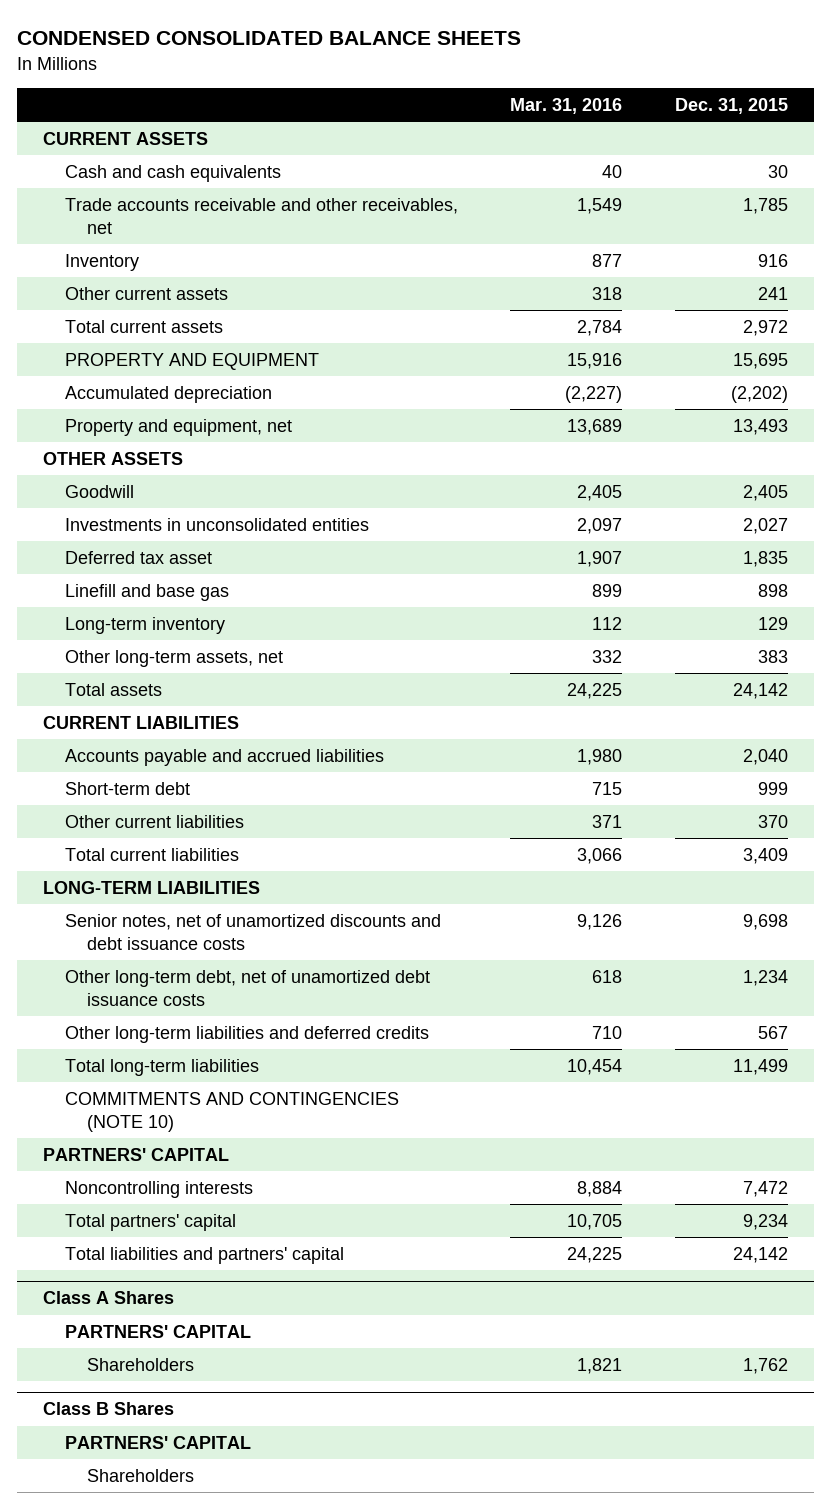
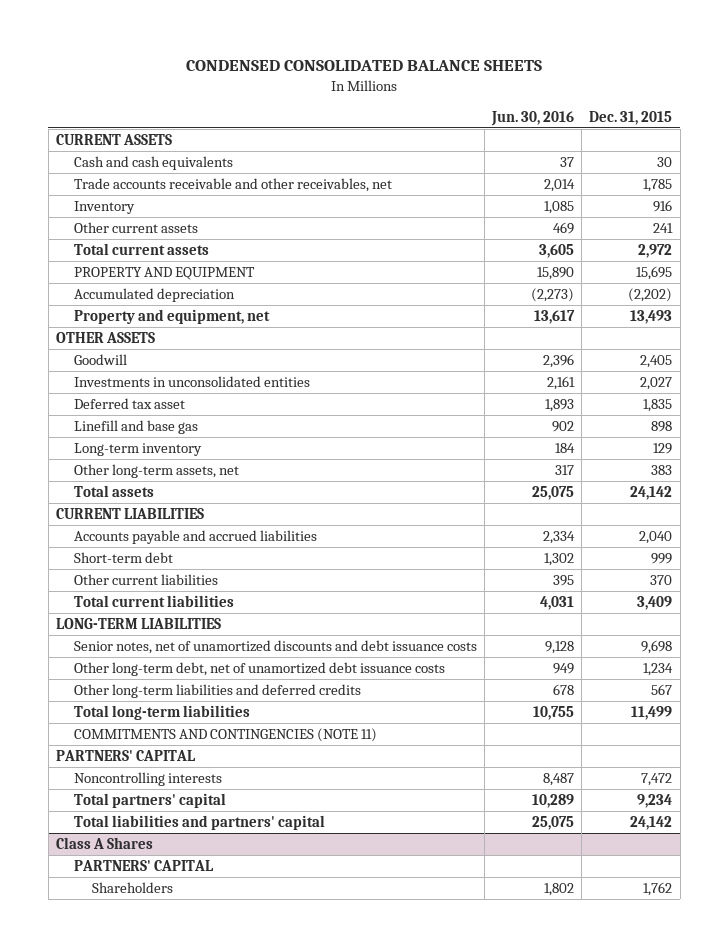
- | Mar. 31, 2016 | Dec. 31, 2015
+ | Jun. 30, 2016 | Dec. 31, 2015
- COMMITMENTS AND CONTINGENCIES (NOTE 10)
+ COMMITMENTS AND CONTINGENCIES (NOTE 11)
- Class B Shares
- PARTNERS' CAPITAL
- Shareholders

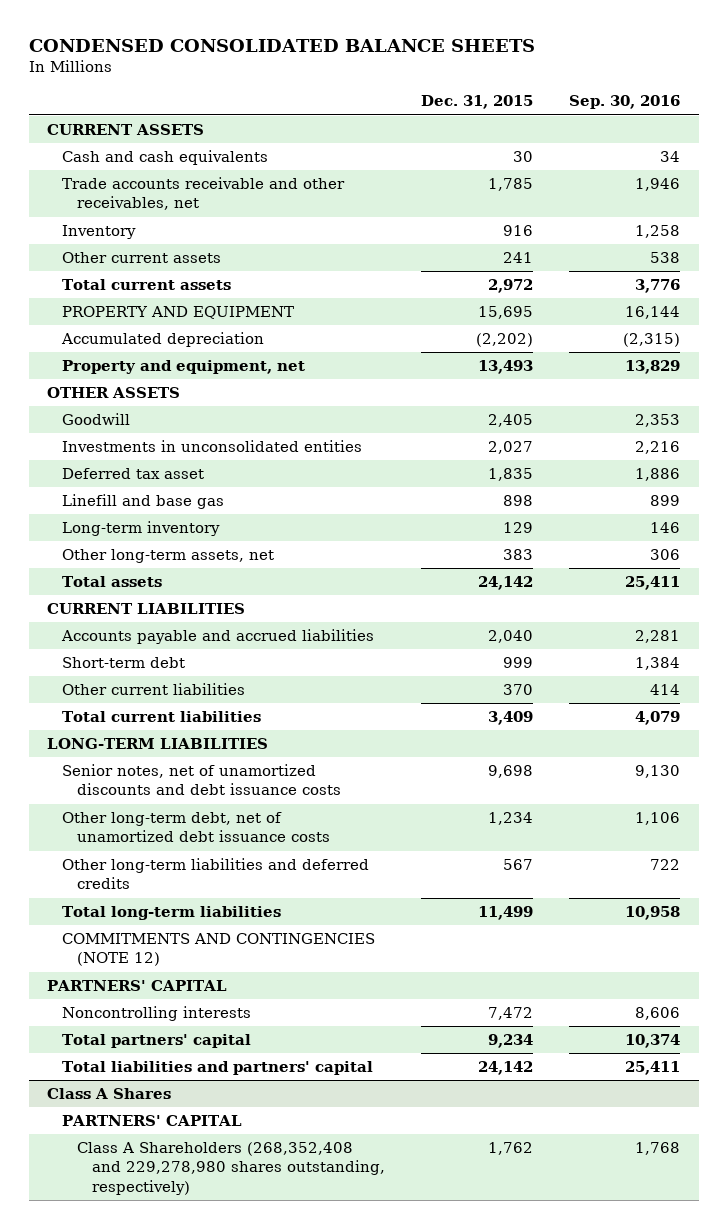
- | Jun. 30, 2016 | Dec. 31, 2015
+ | Dec. 31, 2015 | Sep. 30, 2016
- COMMITMENTS AND CONTINGENCIES (NOTE 11)
+ COMMITMENTS AND CONTINGENCIES (NOTE 12)
@ Class A Shares
- Shareholders | 1,802 | 1,762
+ Class A Shareholders (268,352,408 and 229,278,980 shares outstanding, respectively) | 1,762 | 1,768

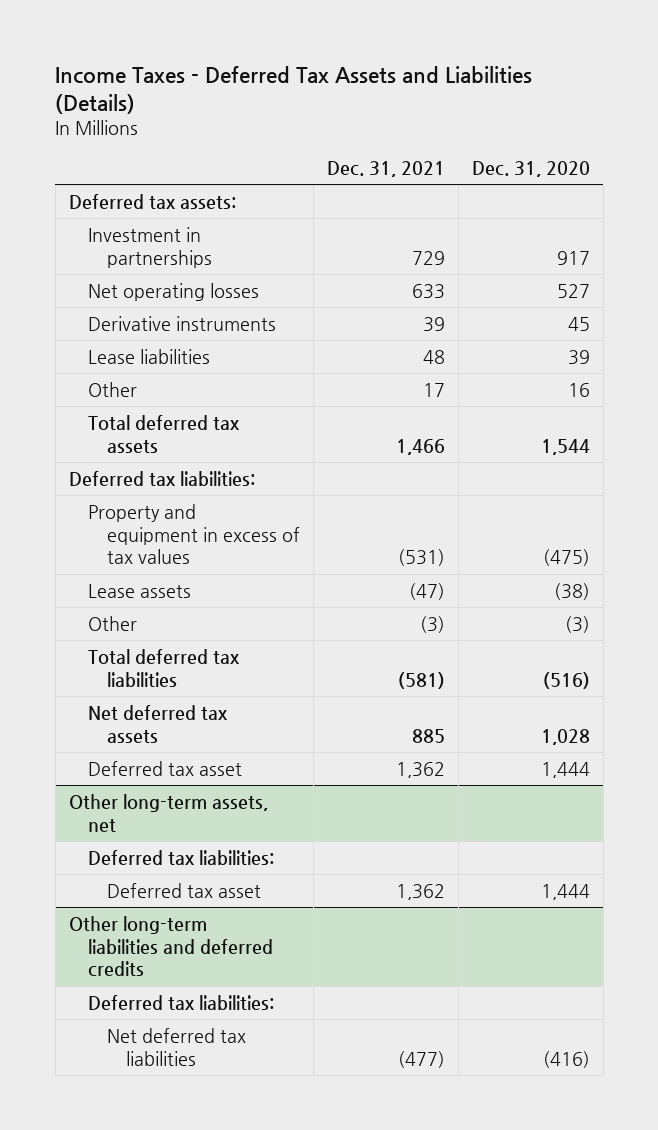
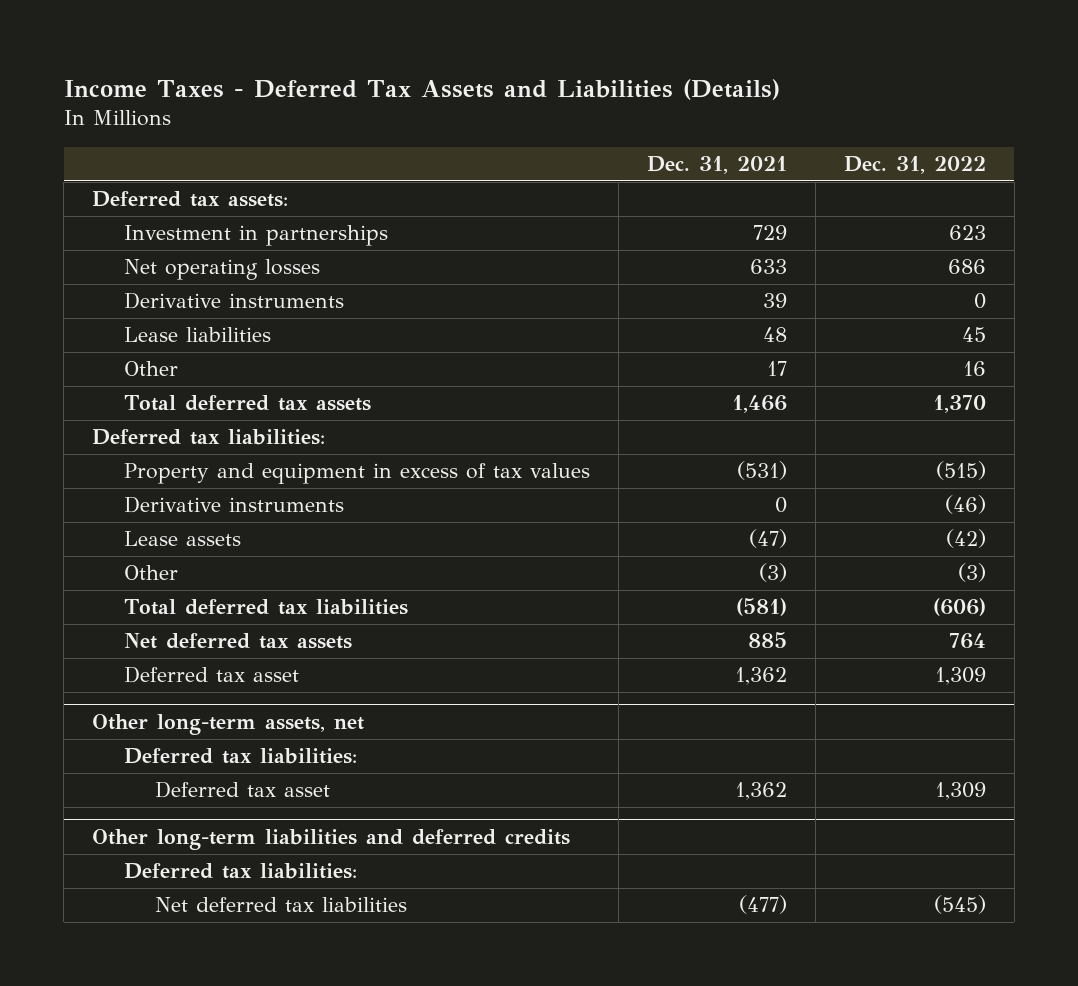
- | Dec. 31, 2021 | Dec. 31, 2020
+ | Dec. 31, 2021 | Dec. 31, 2022
+ Derivative instruments | 0 | (46)

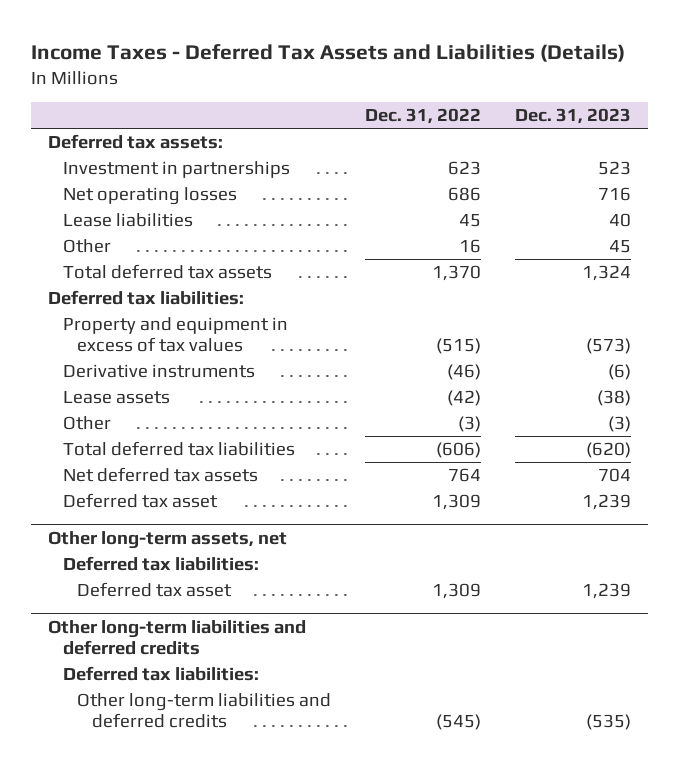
- | Dec. 31, 2021 | Dec. 31, 2022
+ | Dec. 31, 2022 | Dec. 31, 2023
- Derivative instruments | 39 | 0
@ Other long-term liabilities and deferred credits
- Net deferred tax liabilities | (477) | (545)
+ Other long-term liabilities and deferred credits | (545) | (535)

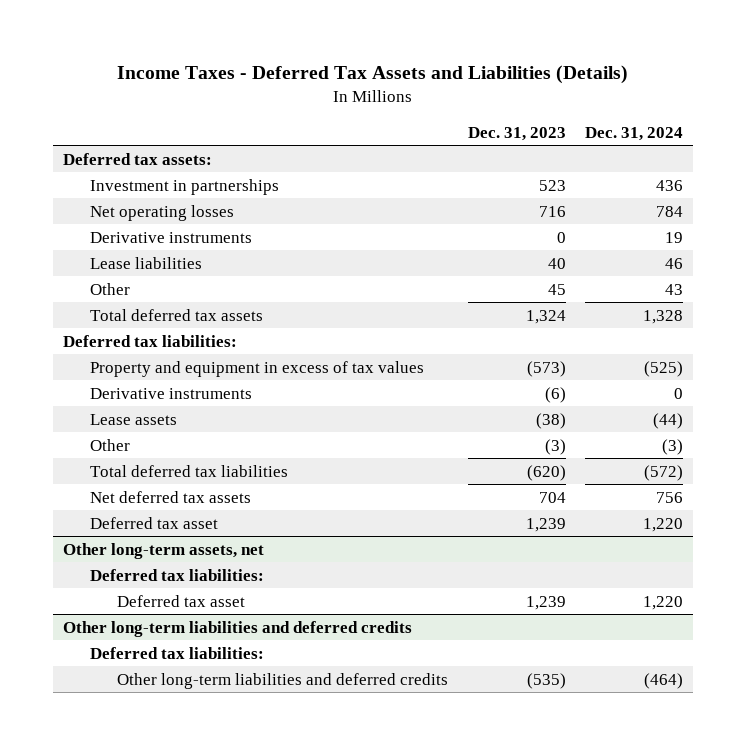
- | Dec. 31, 2022 | Dec. 31, 2023
+ | Dec. 31, 2023 | Dec. 31, 2024
+ Derivative instruments | 0 | 19

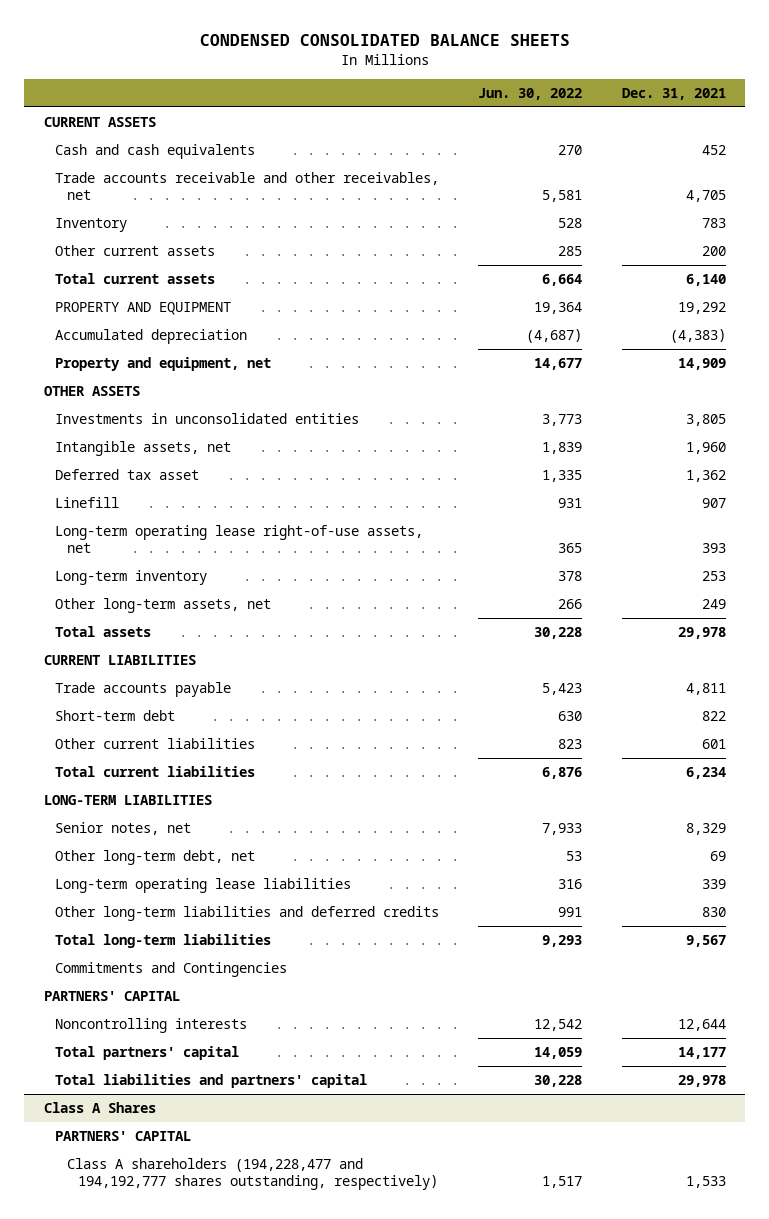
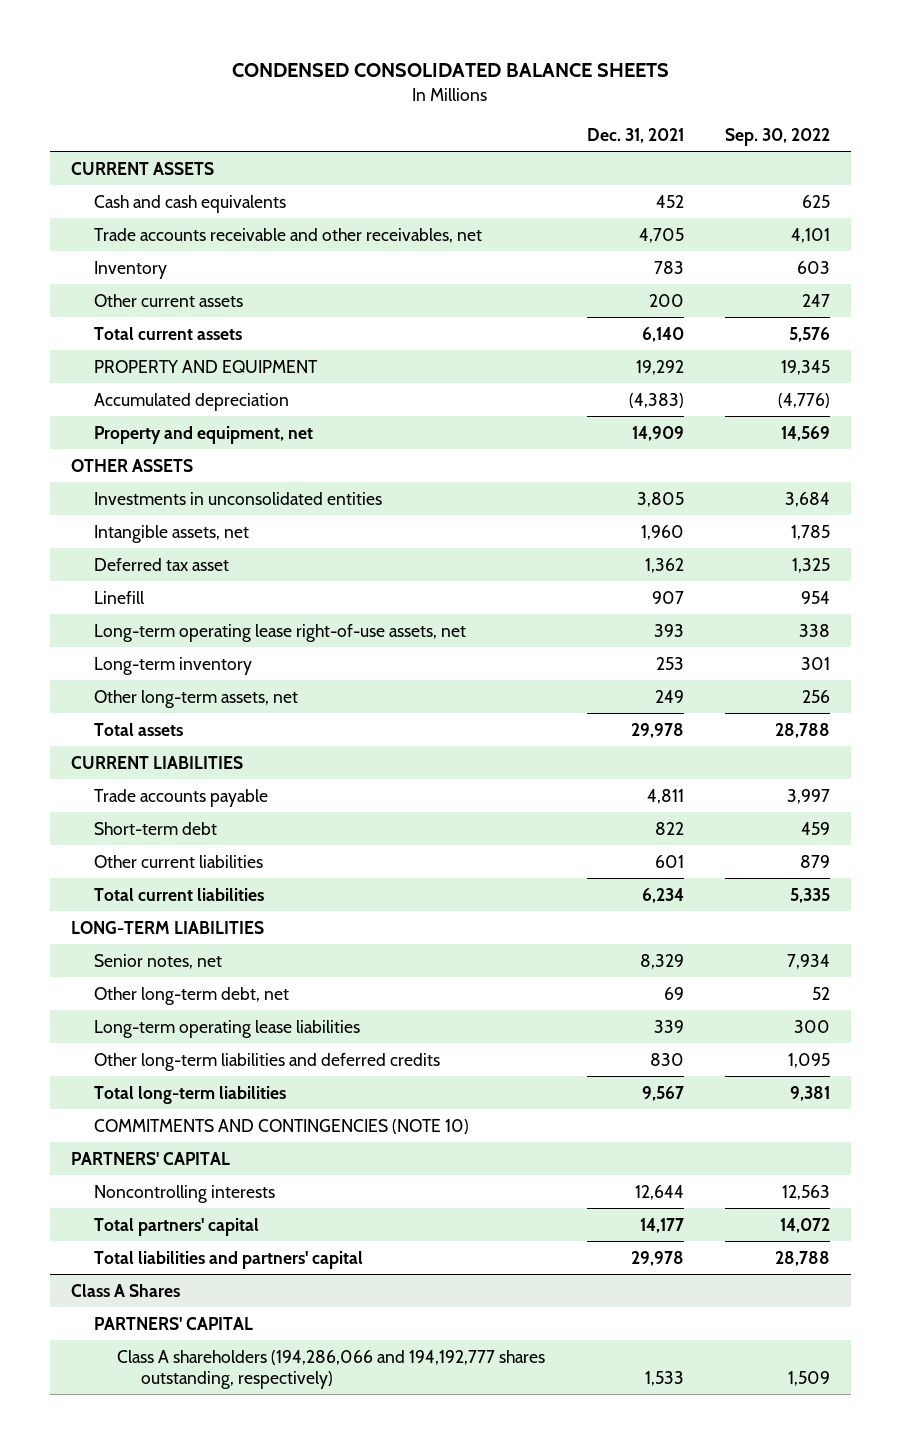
- | Jun. 30, 2022 | Dec. 31, 2021
+ | Dec. 31, 2021 | Sep. 30, 2022
- Commitments and Contingencies
+ COMMITMENTS AND CONTINGENCIES (NOTE 10)
@ Class A Shares
- Class A shareholders (194,228,477 and 194,192,777 shares outstanding, respectively) | 1,517 | 1,533
+ Class A shareholders (194,286,066 and 194,192,777 shares outstanding, respectively) | 1,533 | 1,509

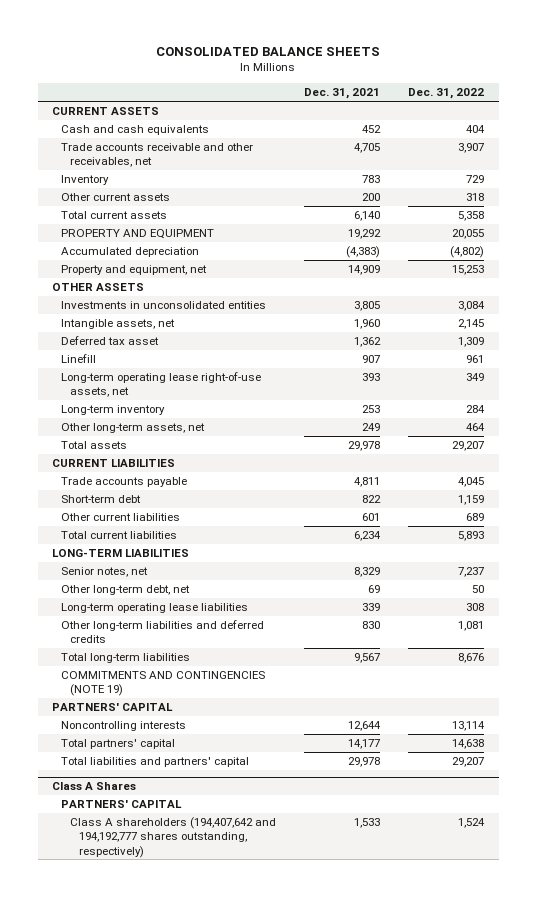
- CONDENSED CONSOLIDATED BALANCE SHEETS
+ CONSOLIDATED BALANCE SHEETS
- | Dec. 31, 2021 | Sep. 30, 2022
+ | Dec. 31, 2021 | Dec. 31, 2022
- COMMITMENTS AND CONTINGENCIES (NOTE 10)
+ COMMITMENTS AND CONTINGENCIES (NOTE 19)
@ Class A Shares
- Class A shareholders (194,286,066 and 194,192,777 shares outstanding, respectively) | 1,533 | 1,509
+ Class A shareholders (194,407,642 and 194,192,777 shares outstanding, respectively) | 1,533 | 1,524

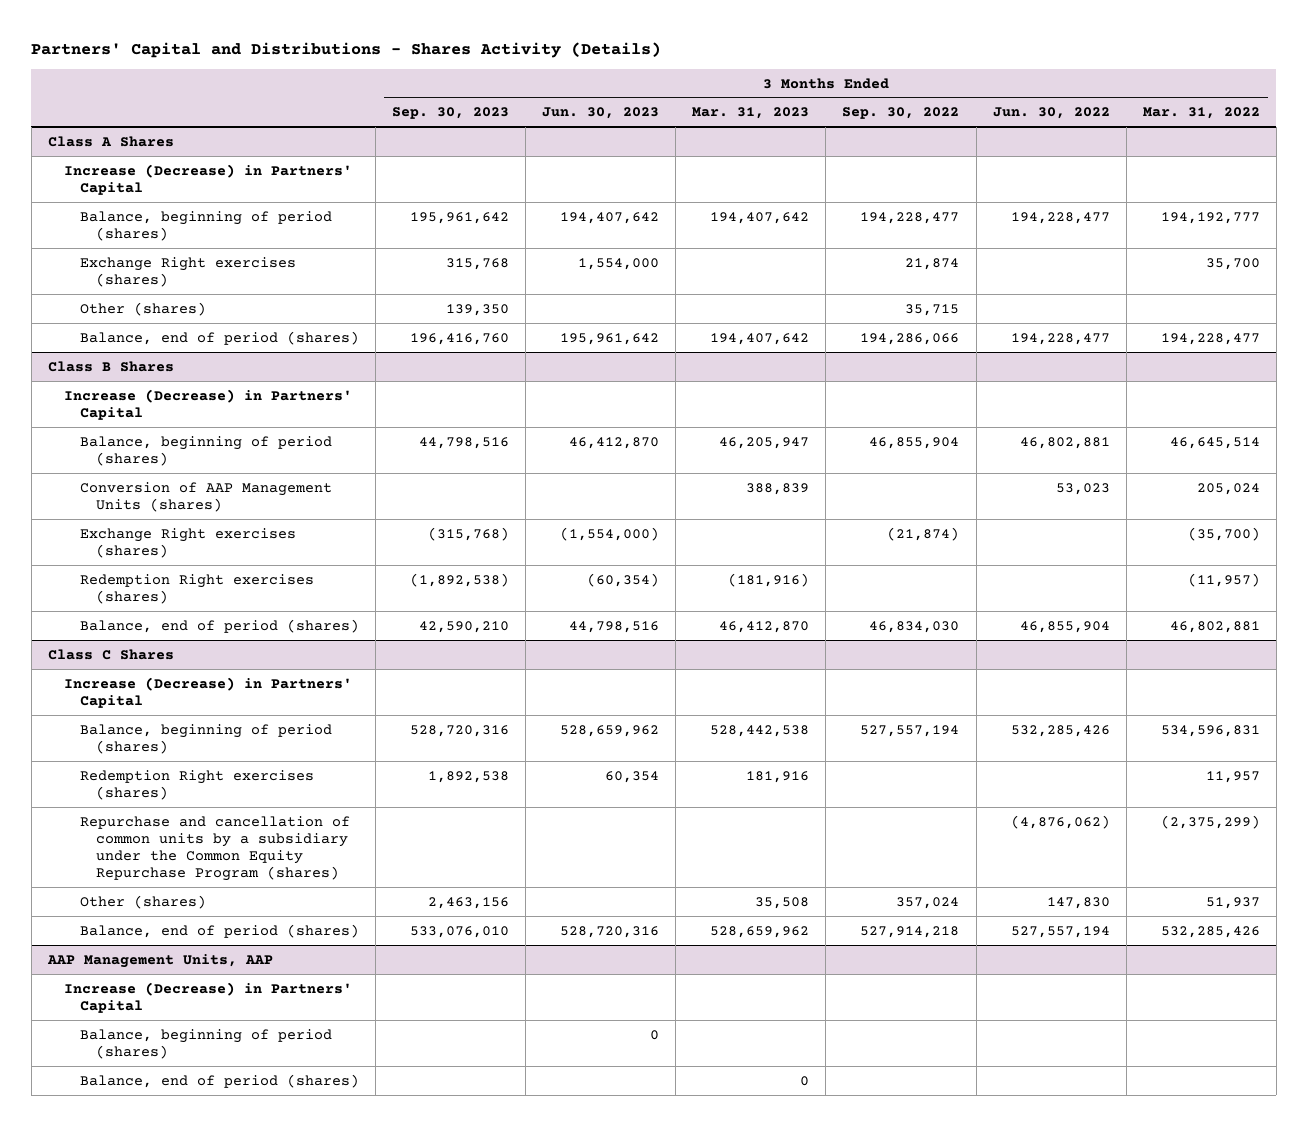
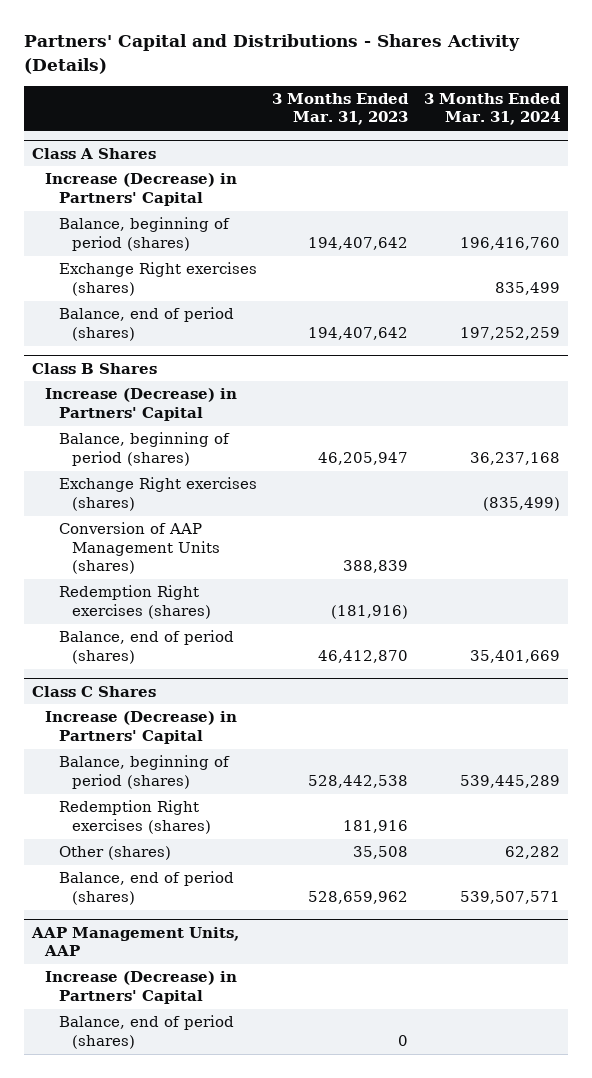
- | 3 Months Ended Sep. 30, 2023 | 3 Months Ended Jun. 30, 2023 | 3 Months Ended Mar. 31, 2023 | 3 Months Ended Sep. 30, 2022 | 3 Months Ended Jun. 30, 2022 | 3 Months Ended Mar. 31, 2022
+ | 3 Months Ended Mar. 31, 2023 | 3 Months Ended Mar. 31, 2024
@ Class A Shares
- Other (shares) | 139,350 | | | 35,715 | |
@ Class B Shares
moved down: Conversion of AAP Management Units (shares) | 388,839 |
@ Class C Shares
- Repurchase and cancellation of common units by a subsidiary under the Common Equity Repurchase Program (shares) | | | | | (4,876,062) | (2,375,299)
@ AAP Management Units, AAP
- Balance, beginning of period (shares) | | 0 | | | |

